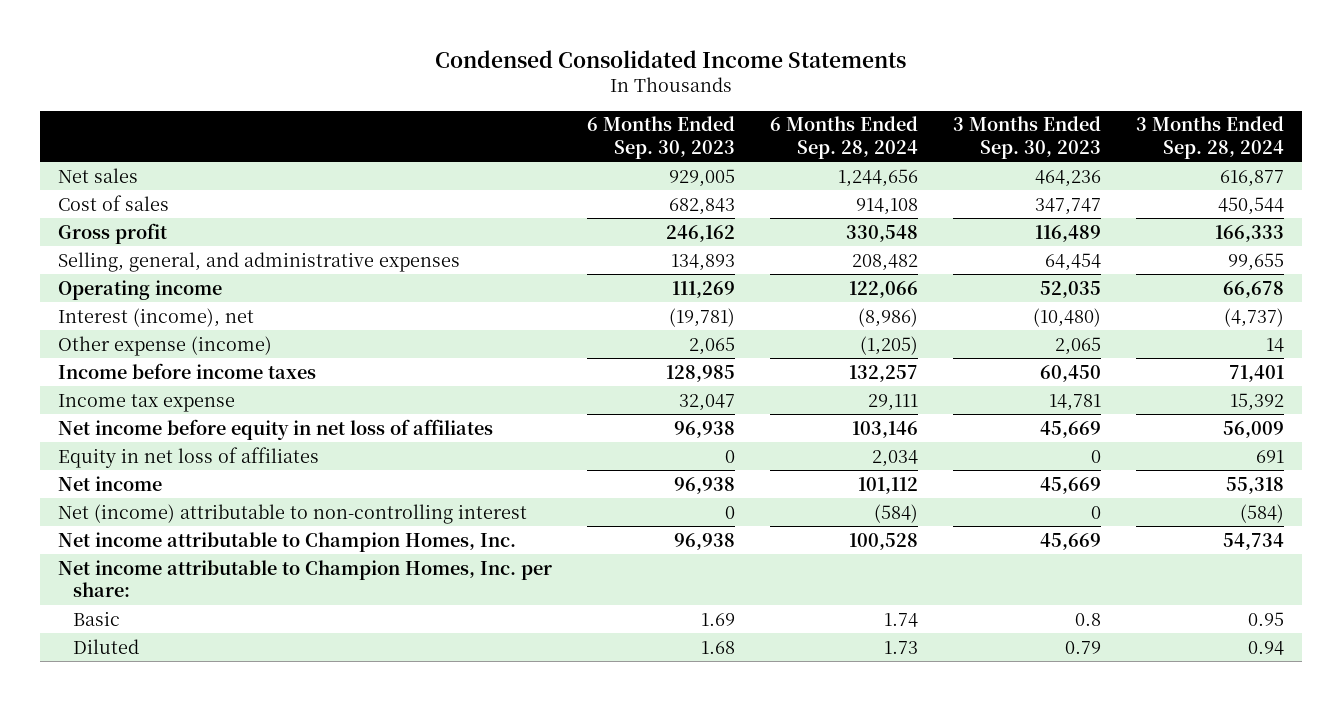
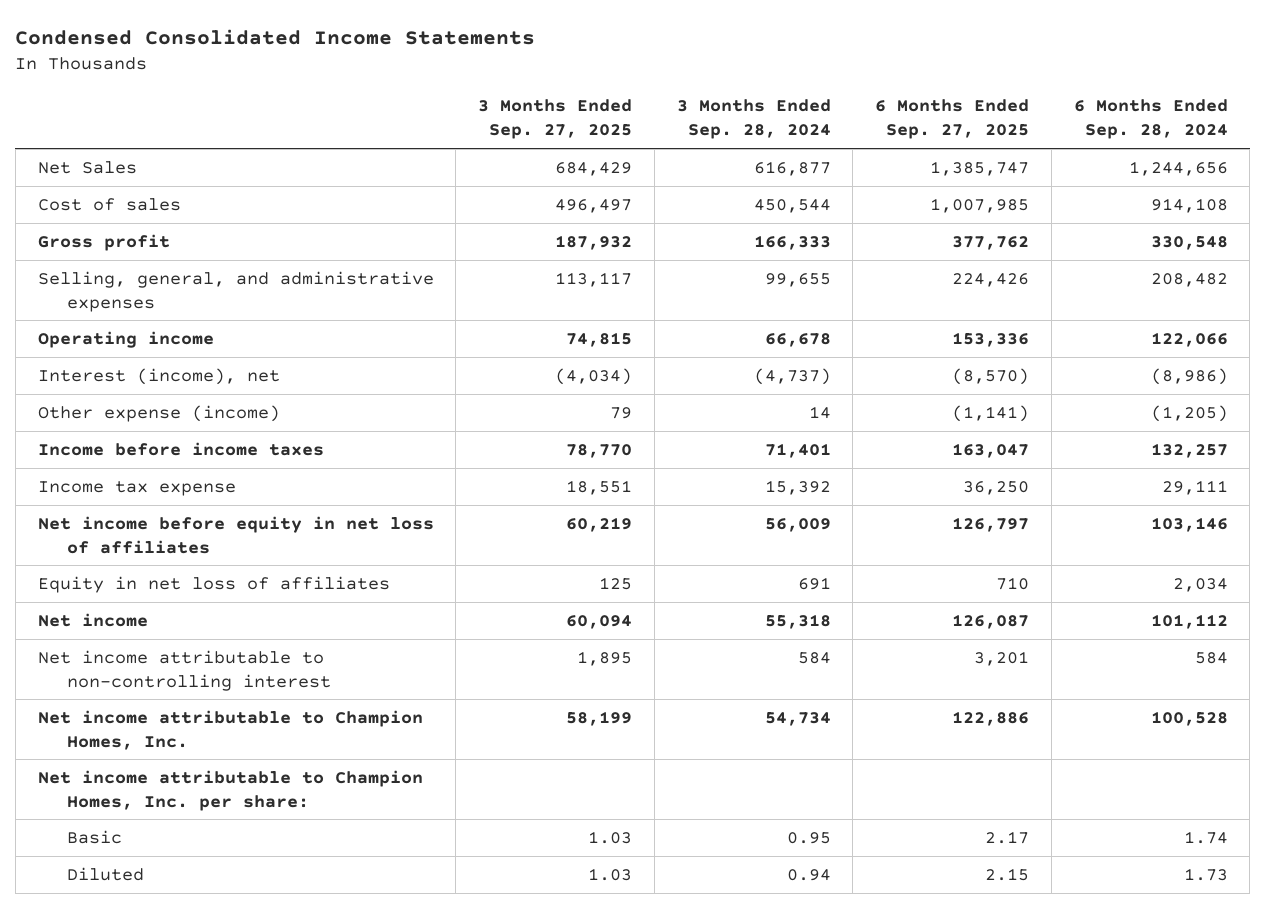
- | 6 Months Ended Sep. 30, 2023 | 6 Months Ended Sep. 28, 2024 | 3 Months Ended Sep. 30, 2023 | 3 Months Ended Sep. 28, 2024
+ | 3 Months Ended Sep. 27, 2025 | 3 Months Ended Sep. 28, 2024 | 6 Months Ended Sep. 27, 2025 | 6 Months Ended Sep. 28, 2024
- Net sales | 929,005 | 1,244,656 | 464,236 | 616,877
+ Net Sales | 684,429 | 616,877 | 1,385,747 | 1,244,656
- Net (income) attributable to non-controlling interest | 0 | (584) | 0 | (584)
+ Net income attributable to non-controlling interest | 1,895 | 584 | 3,201 | 584

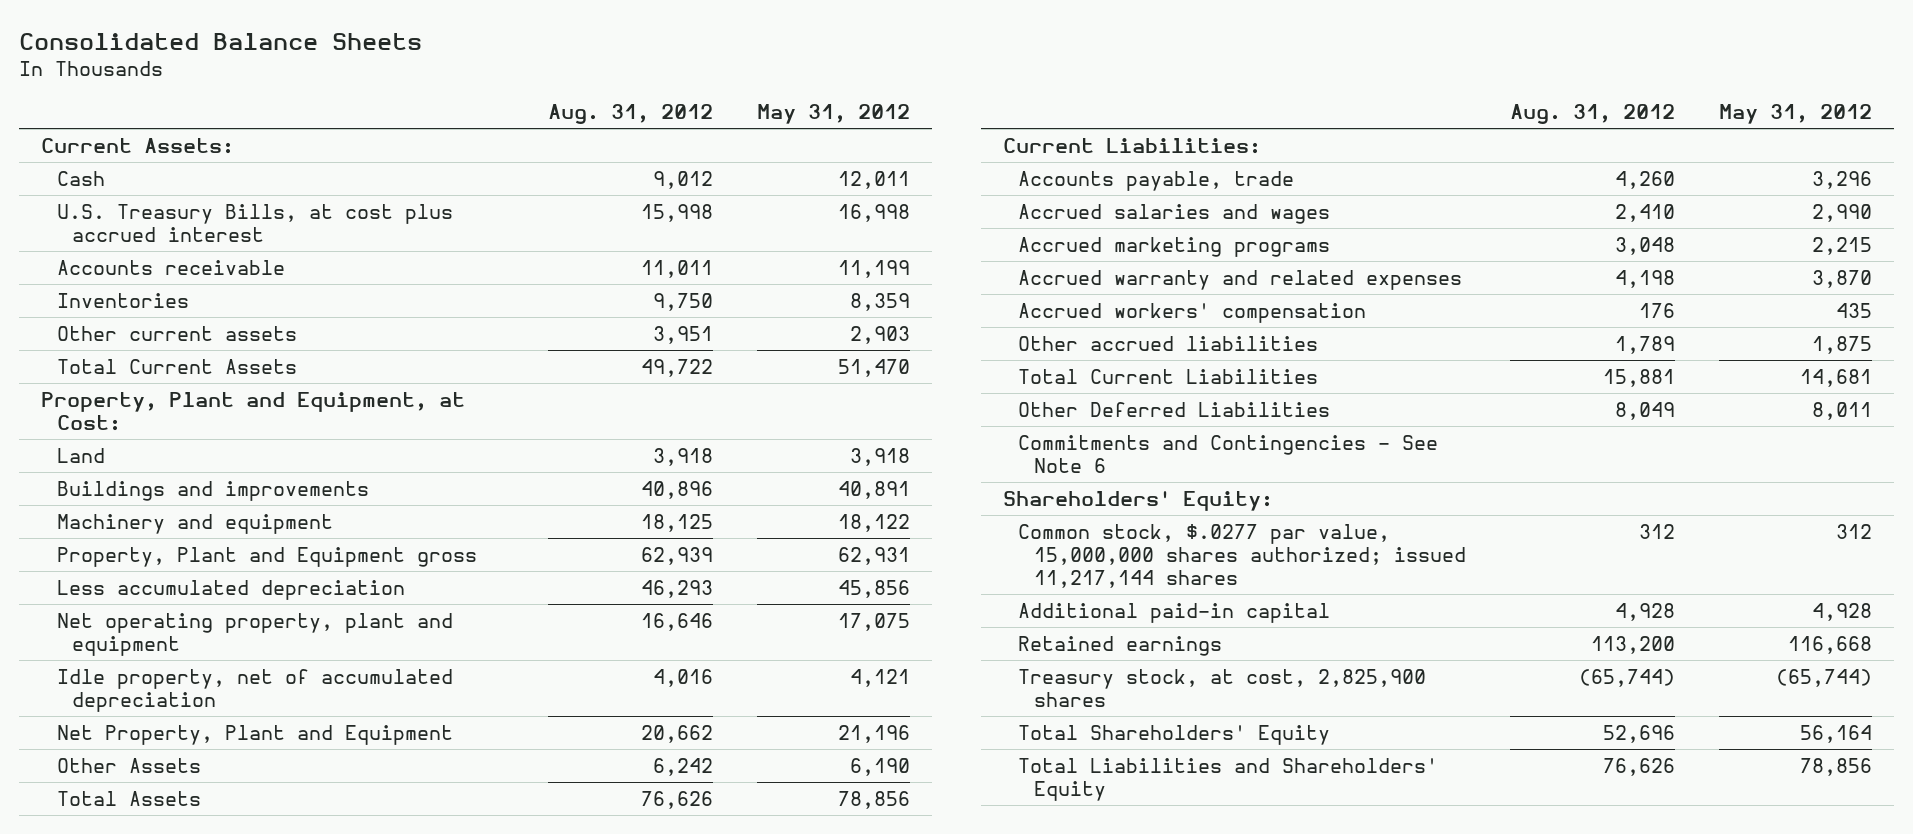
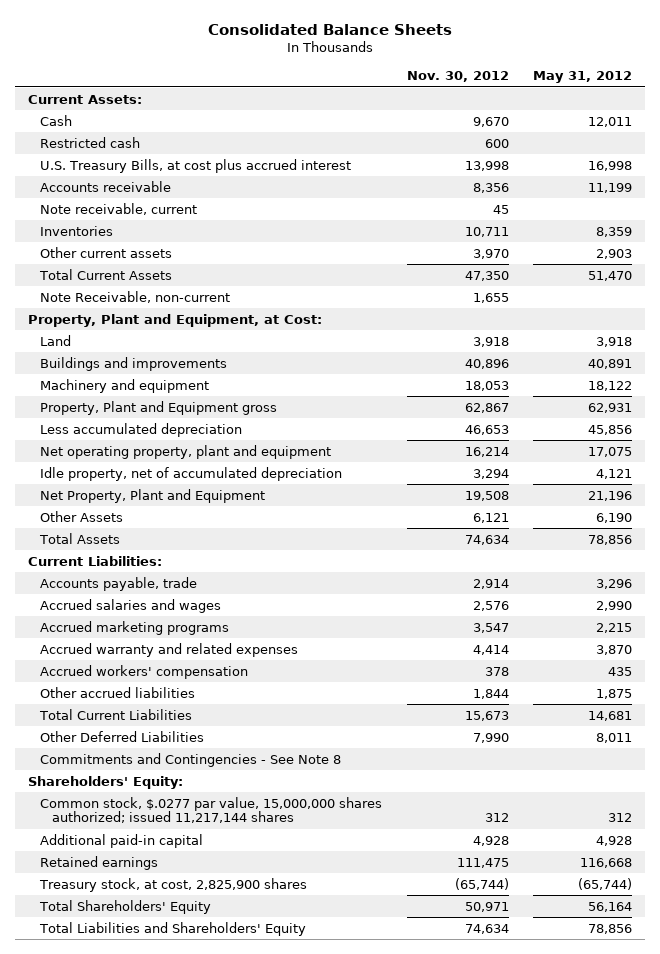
- | Aug. 31, 2012 | May 31, 2012
+ | Nov. 30, 2012 | May 31, 2012
+ Restricted cash | 600 |
+ Note receivable, current | 45 |
+ Note Receivable, non-current | 1,655 |
- Commitments and Contingencies - See Note 6
+ Commitments and Contingencies - See Note 8

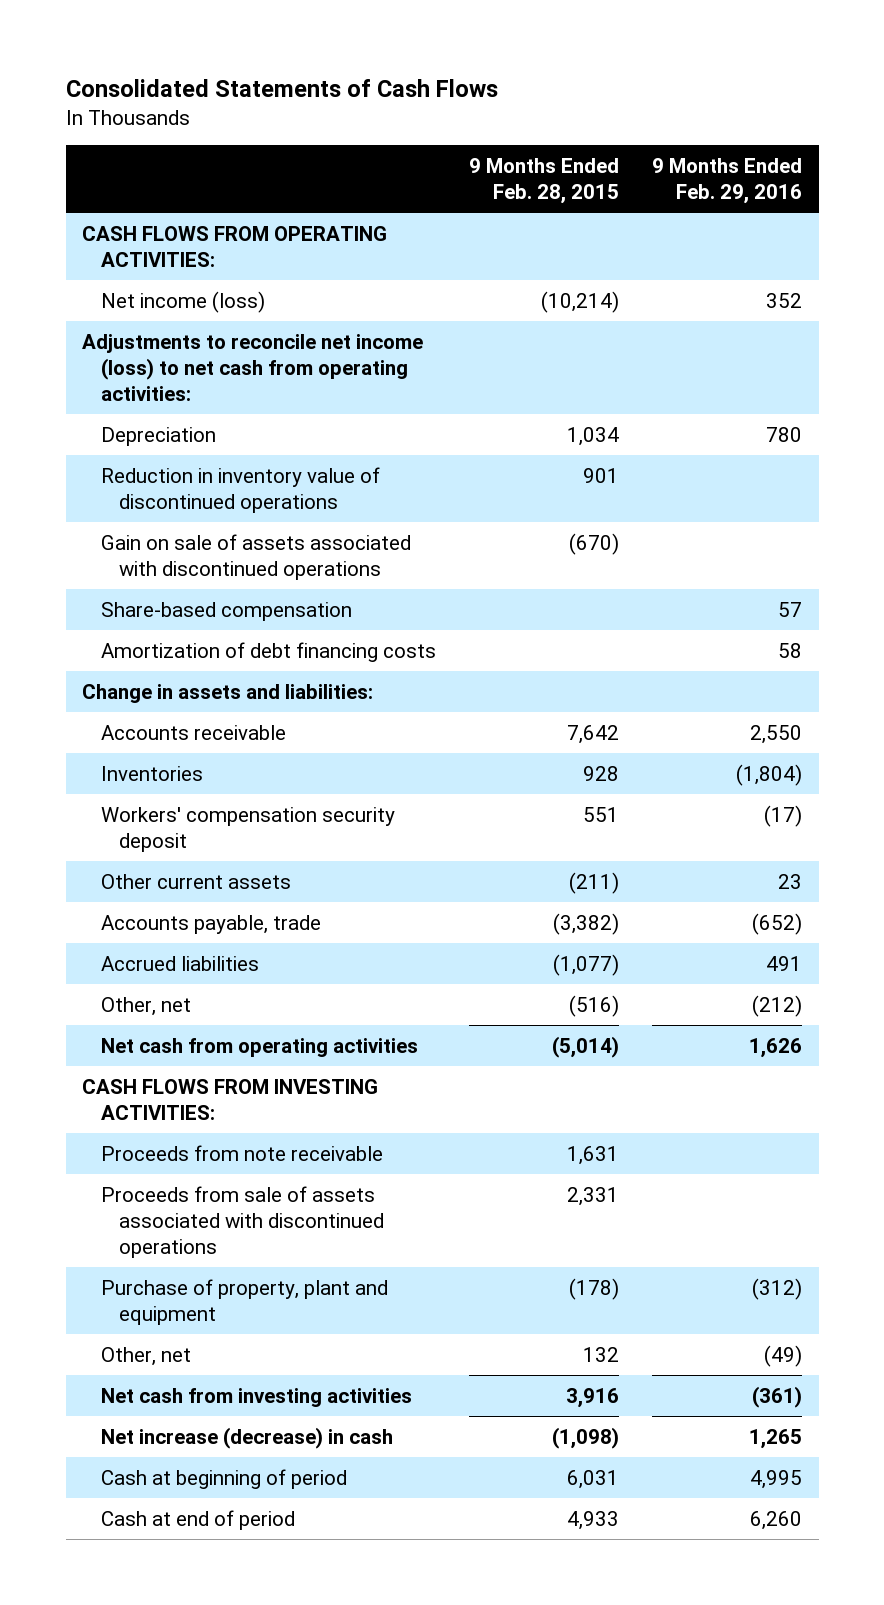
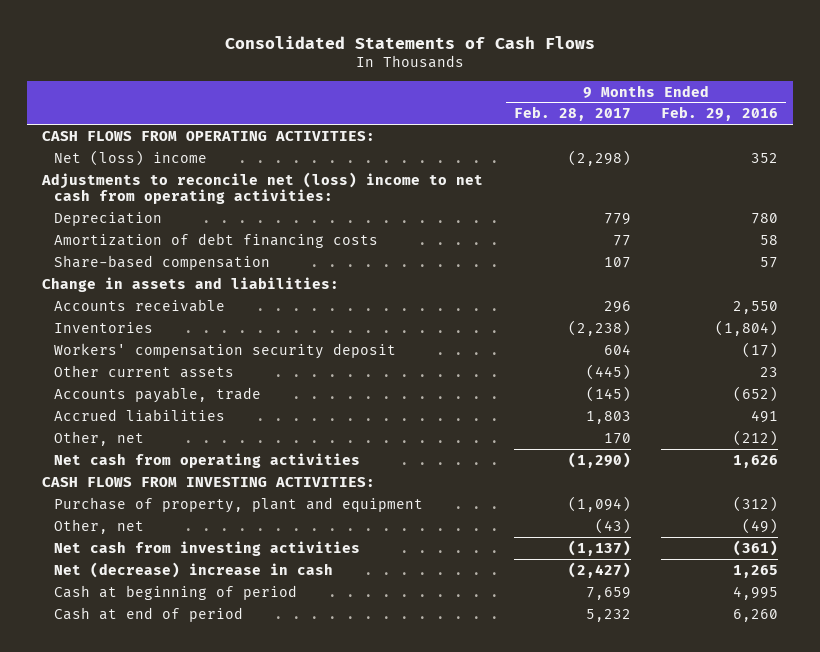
- | 9 Months Ended Feb. 28, 2015 | 9 Months Ended Feb. 29, 2016
+ | 9 Months Ended Feb. 28, 2017 | 9 Months Ended Feb. 29, 2016
- Net income (loss) | (10,214) | 352
- Adjustments to reconcile net income (loss) to net cash from operating activities:
+ Net (loss) income | (2,298) | 352
+ Adjustments to reconcile net (loss) income to net cash from operating activities:
- Reduction in inventory value of discontinued operations | 901 |
- Gain on sale of assets associated with discontinued operations | (670) |
moved down: Share-based compensation | 107 | 57
- Proceeds from note receivable | 1,631 |
- Proceeds from sale of assets associated with discontinued operations | 2,331 |
- Net increase (decrease) in cash | (1,098) | 1,265
+ Net (decrease) increase in cash | (2,427) | 1,265

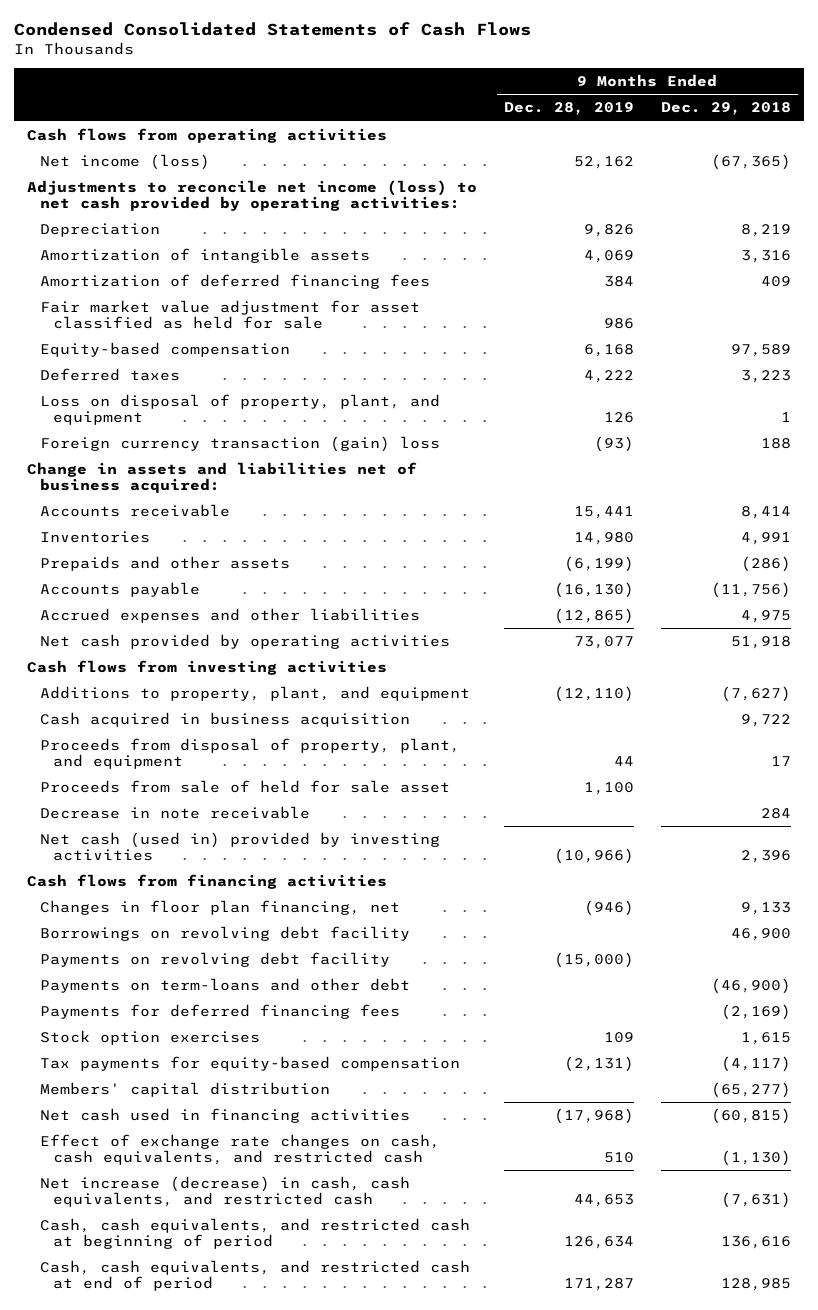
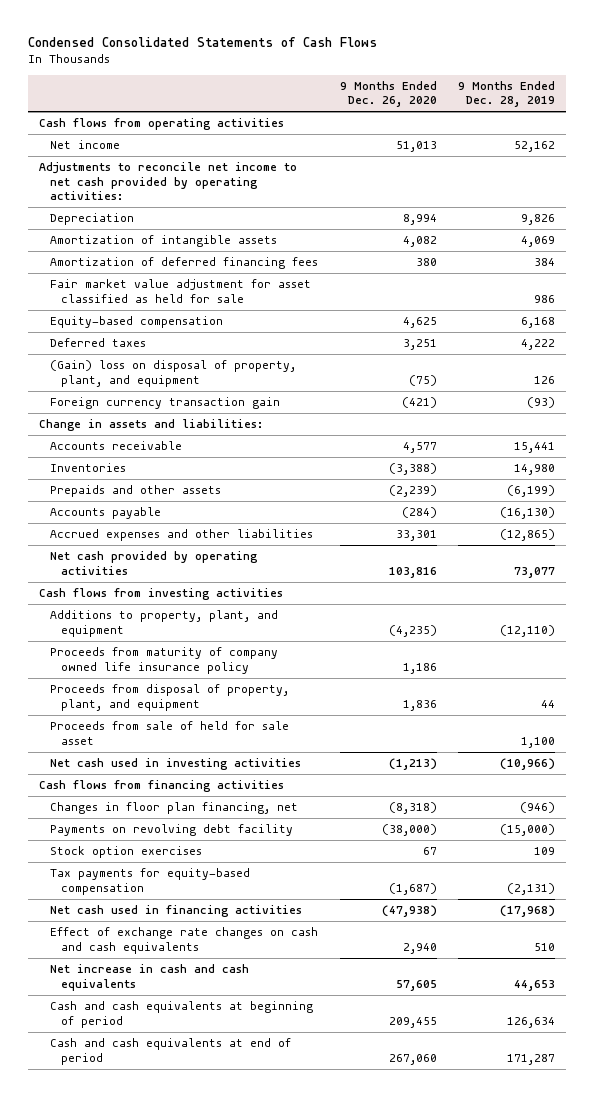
- | 9 Months Ended Dec. 28, 2019 | 9 Months Ended Dec. 29, 2018
+ | 9 Months Ended Dec. 26, 2020 | 9 Months Ended Dec. 28, 2019
- Net income (loss) | 52,162 | (67,365)
- Adjustments to reconcile net income (loss) to net cash provided by operating activities:
+ Net income | 51,013 | 52,162
+ Adjustments to reconcile net income to net cash provided by operating activities:
- Loss on disposal of property, plant, and equipment | 126 | 1
- Foreign currency transaction (gain) loss | (93) | 188
- Change in assets and liabilities net of business acquired:
+ (Gain) loss on disposal of property, plant, and equipment | (75) | 126
+ Foreign currency transaction gain | (421) | (93)
+ Change in assets and liabilities:
- Cash acquired in business acquisition | | 9,722
+ Proceeds from maturity of company owned life insurance policy | 1,186 |
- Decrease in note receivable | | 284
- Net cash (used in) provided by investing activities | (10,966) | 2,396
+ Net cash used in investing activities | (1,213) | (10,966)
- Borrowings on revolving debt facility | | 46,900
- Payments on term-loans and other debt | | (46,900)
- Payments for deferred financing fees | | (2,169)
- Members' capital distribution | | (65,277)
- Effect of exchange rate changes on cash, cash equivalents, and restricted cash | 510 | (1,130)
- Net increase (decrease) in cash, cash equivalents, and restricted cash | 44,653 | (7,631)
- Cash, cash equivalents, and restricted cash at beginning of period | 126,634 | 136,616
- Cash, cash equivalents, and restricted cash at end of period | 171,287 | 128,985
+ Effect of exchange rate changes on cash and cash equivalents | 2,940 | 510
+ Net increase in cash and cash equivalents | 57,605 | 44,653
+ Cash and cash equivalents at beginning of period | 209,455 | 126,634
+ Cash and cash equivalents at end of period | 267,060 | 171,287

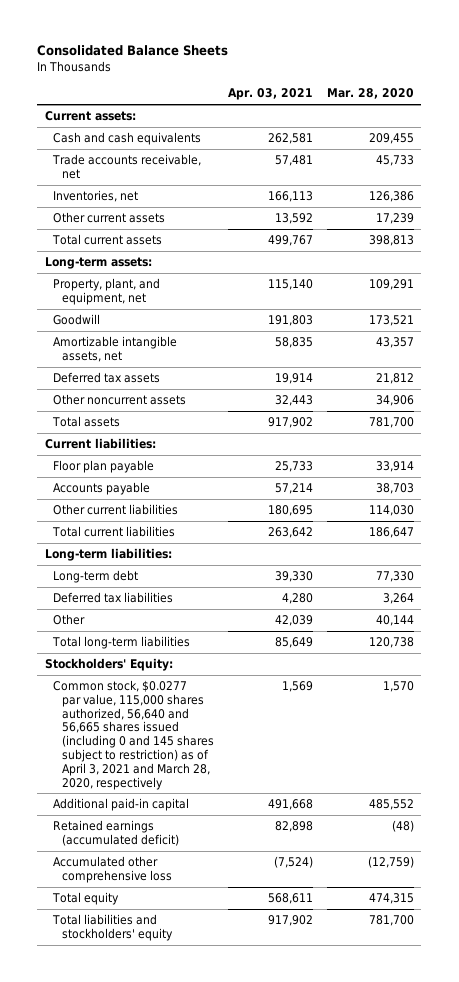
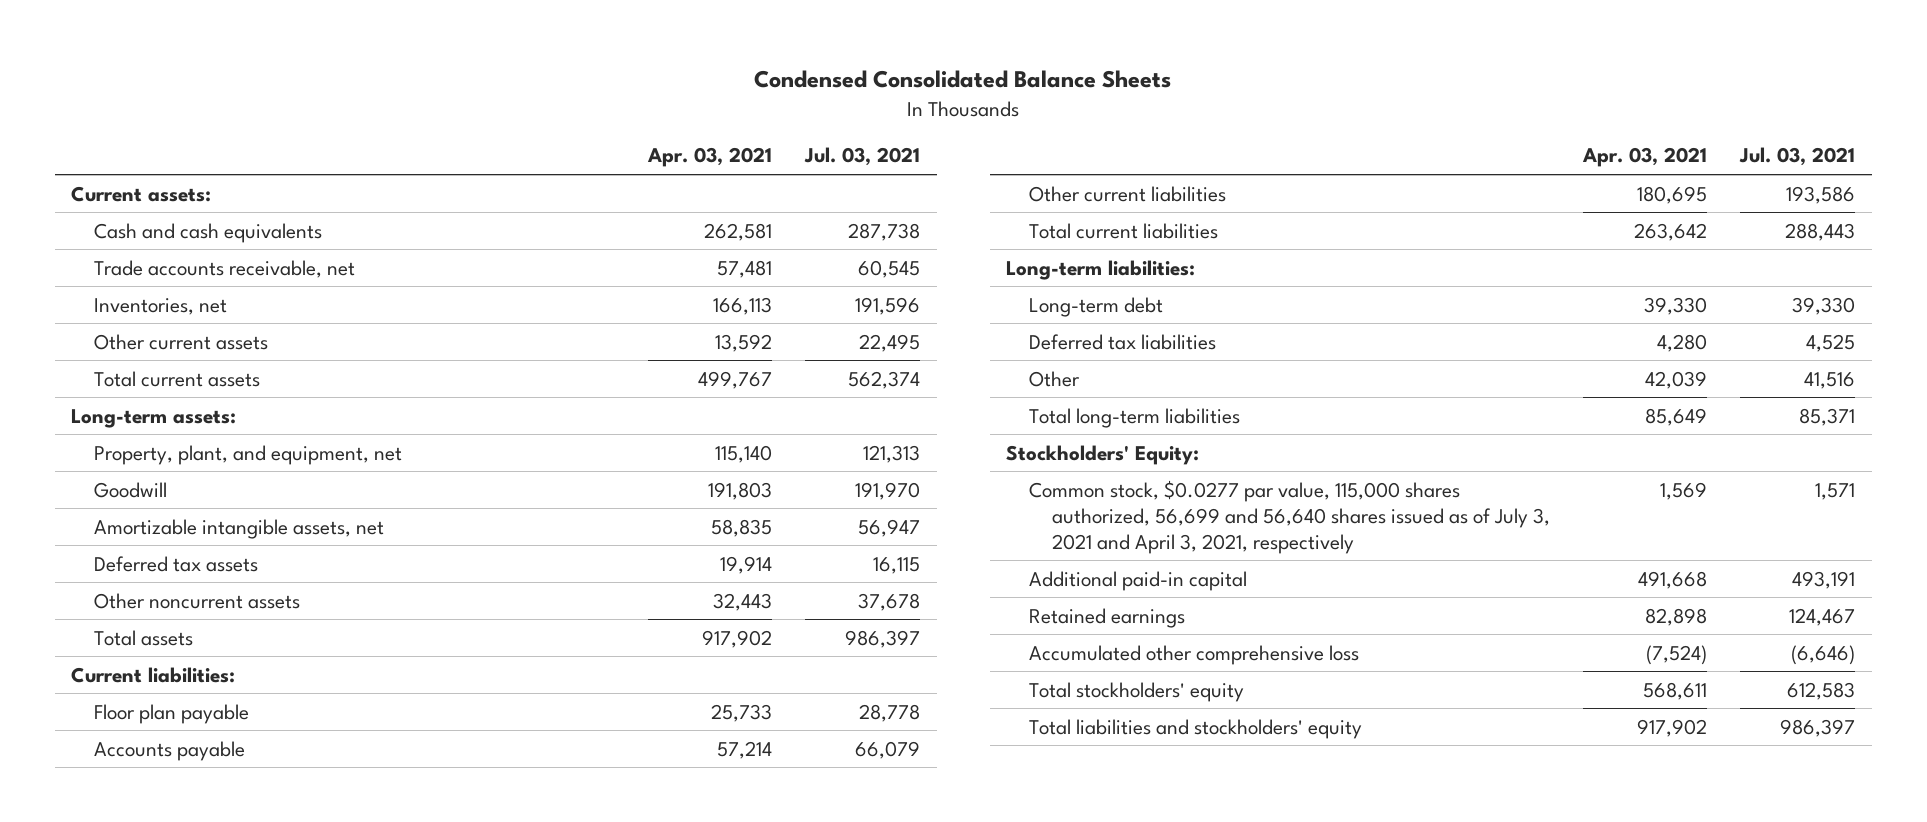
- Consolidated Balance Sheets
+ Condensed Consolidated Balance Sheets
- | Apr. 03, 2021 | Mar. 28, 2020
+ | Apr. 03, 2021 | Jul. 03, 2021
- Common stock, $0.0277 par value, 115,000 shares authorized, 56,640 and 56,665 shares issued (including 0 and 145 shares subject to restriction) as of April 3, 2021 and March 28, 2020, respectively | 1,569 | 1,570
+ Common stock, $0.0277 par value, 115,000 shares authorized, 56,699 and 56,640 shares issued as of July 3, 2021 and April 3, 2021, respectively | 1,569 | 1,571
- Retained earnings (accumulated deficit) | 82,898 | (48)
+ Retained earnings | 82,898 | 124,467
- Total equity | 568,611 | 474,315
+ Total stockholders' equity | 568,611 | 612,583

